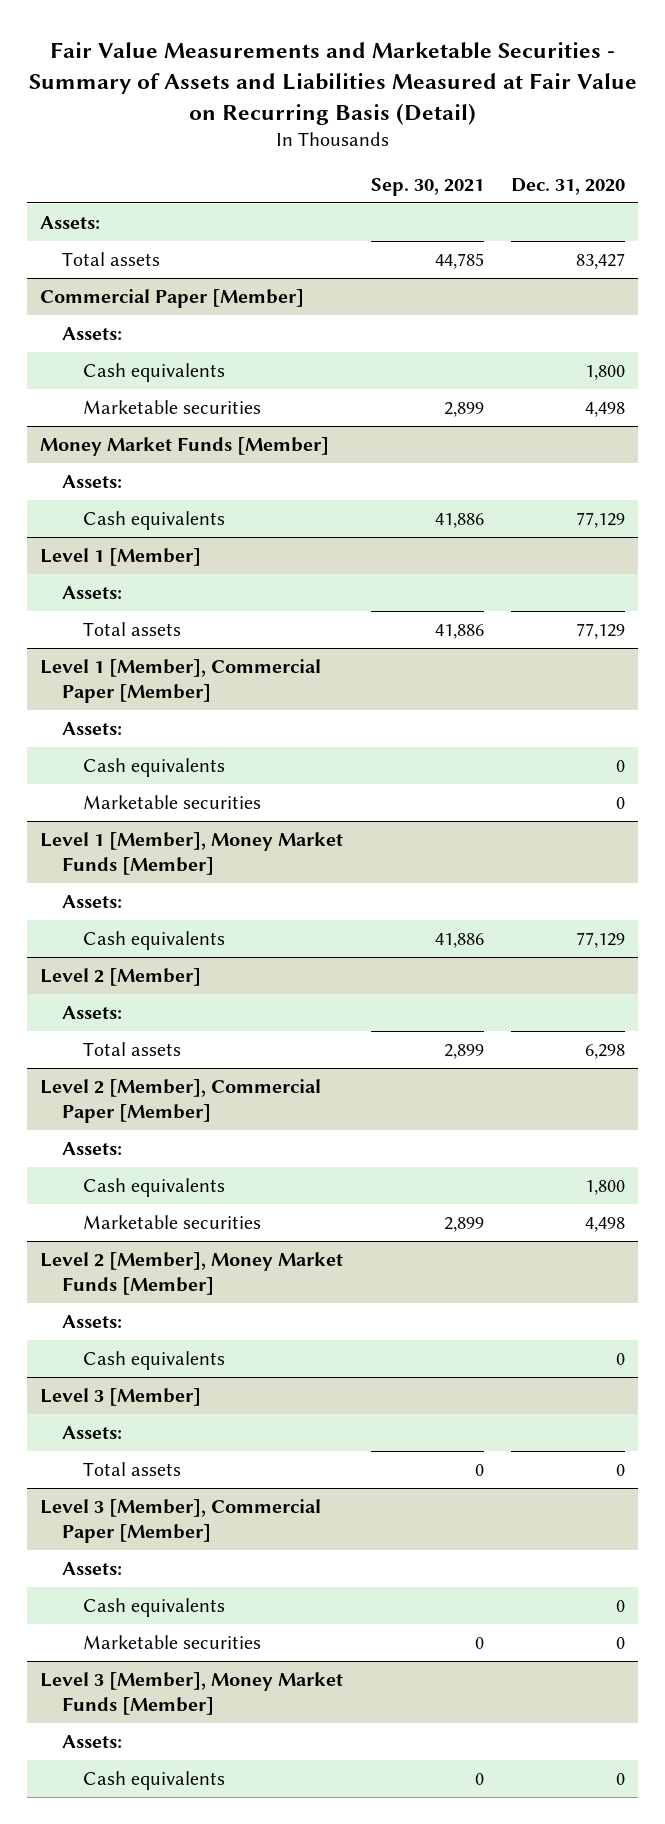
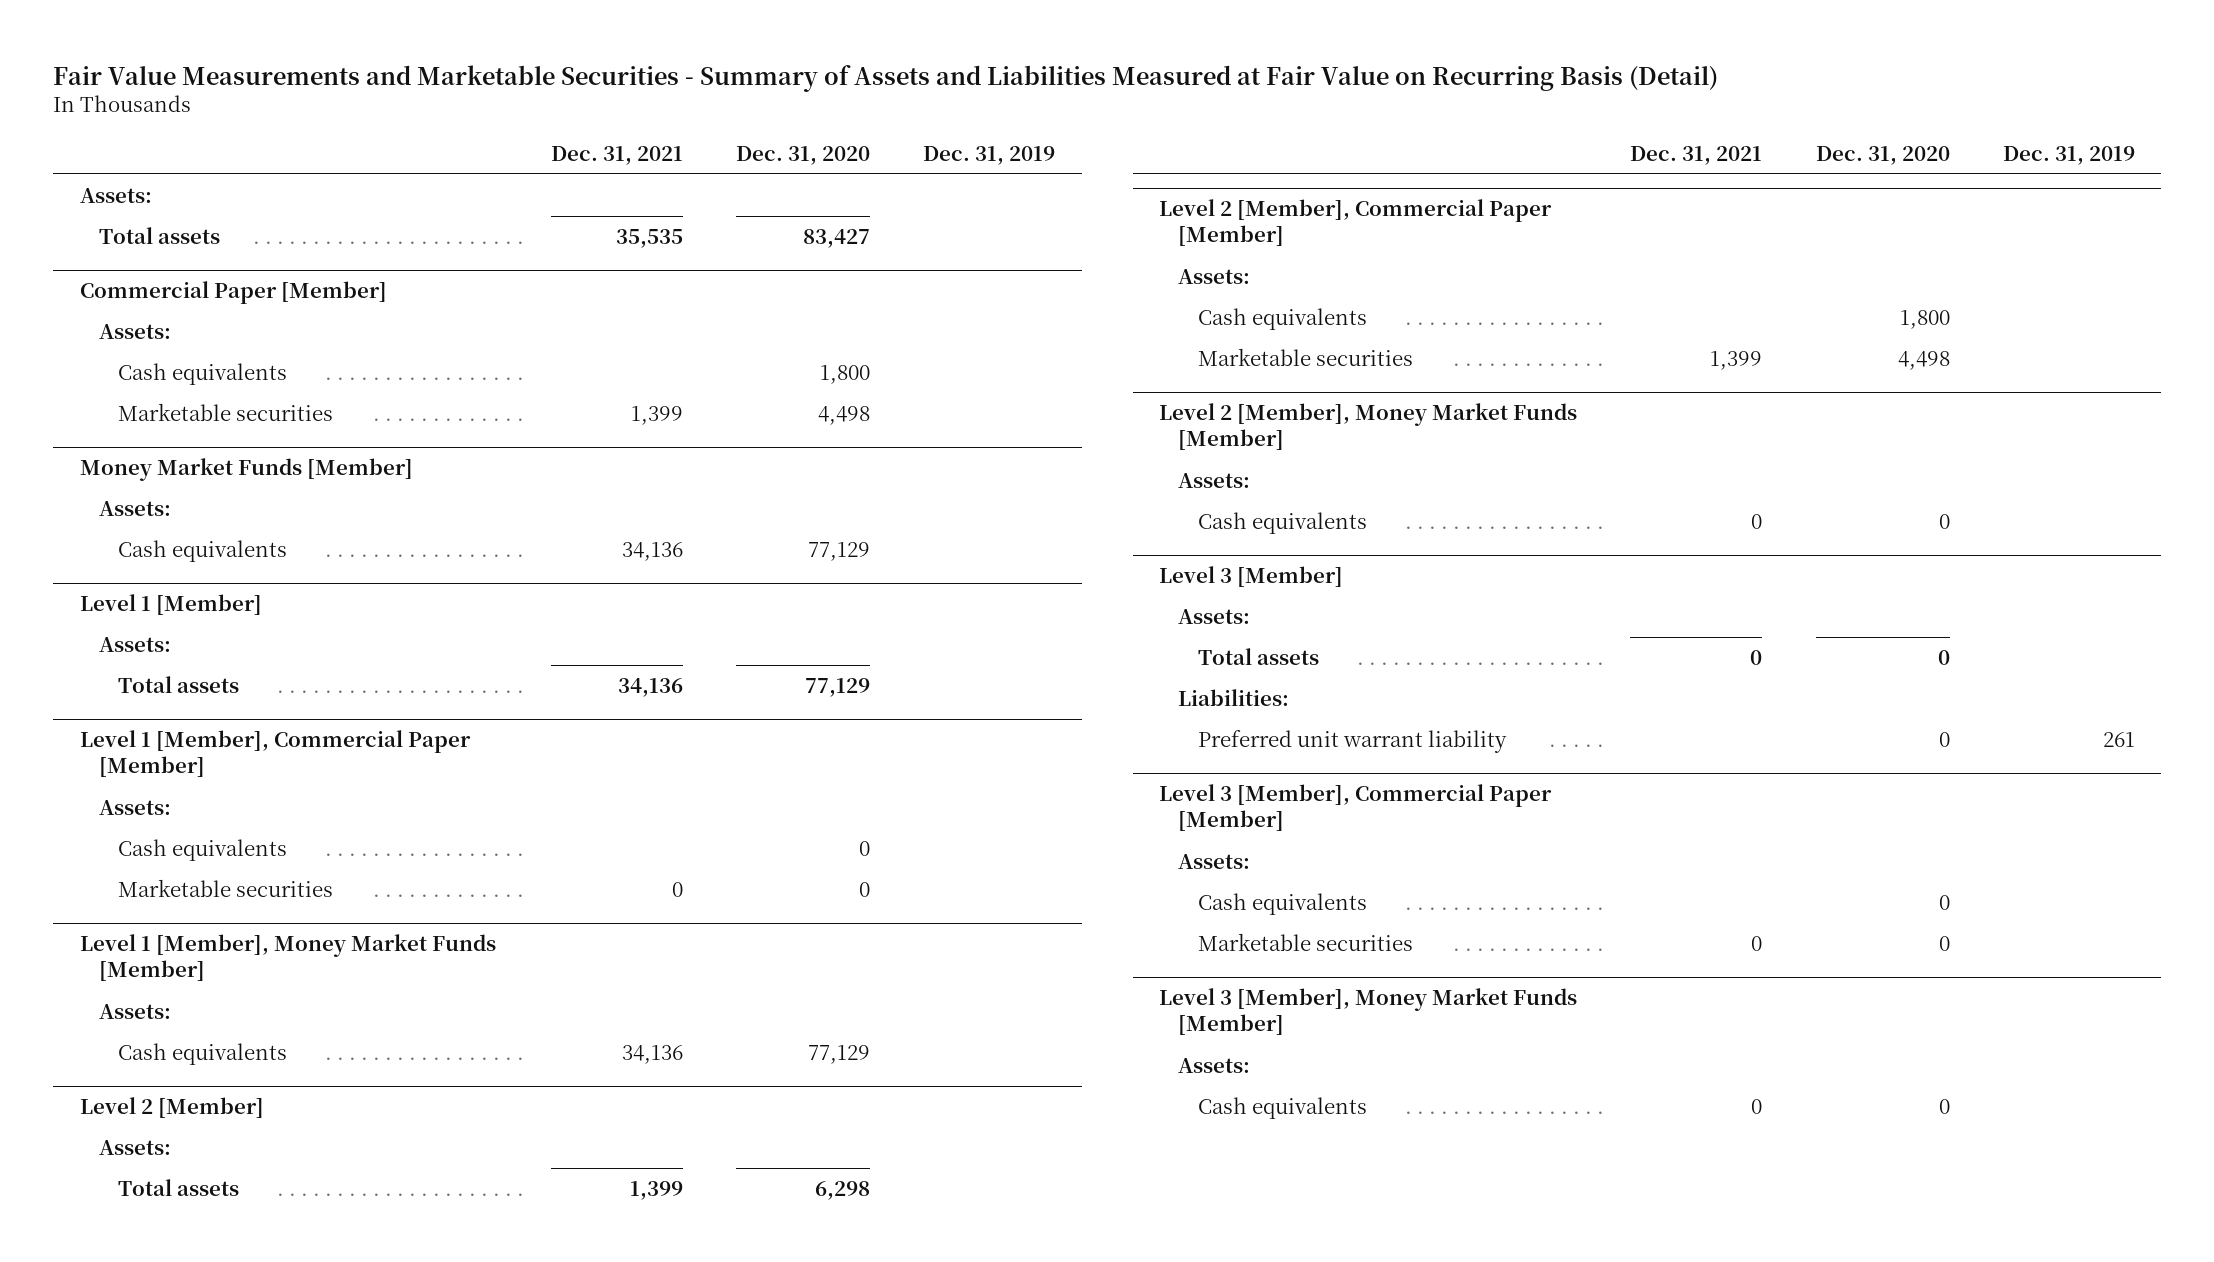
- | Sep. 30, 2021 | Dec. 31, 2020
+ | Dec. 31, 2021 | Dec. 31, 2020 | Dec. 31, 2019
@ Level 3 [Member]
+ Liabilities:
+ Preferred unit warrant liability | | 0 | 261

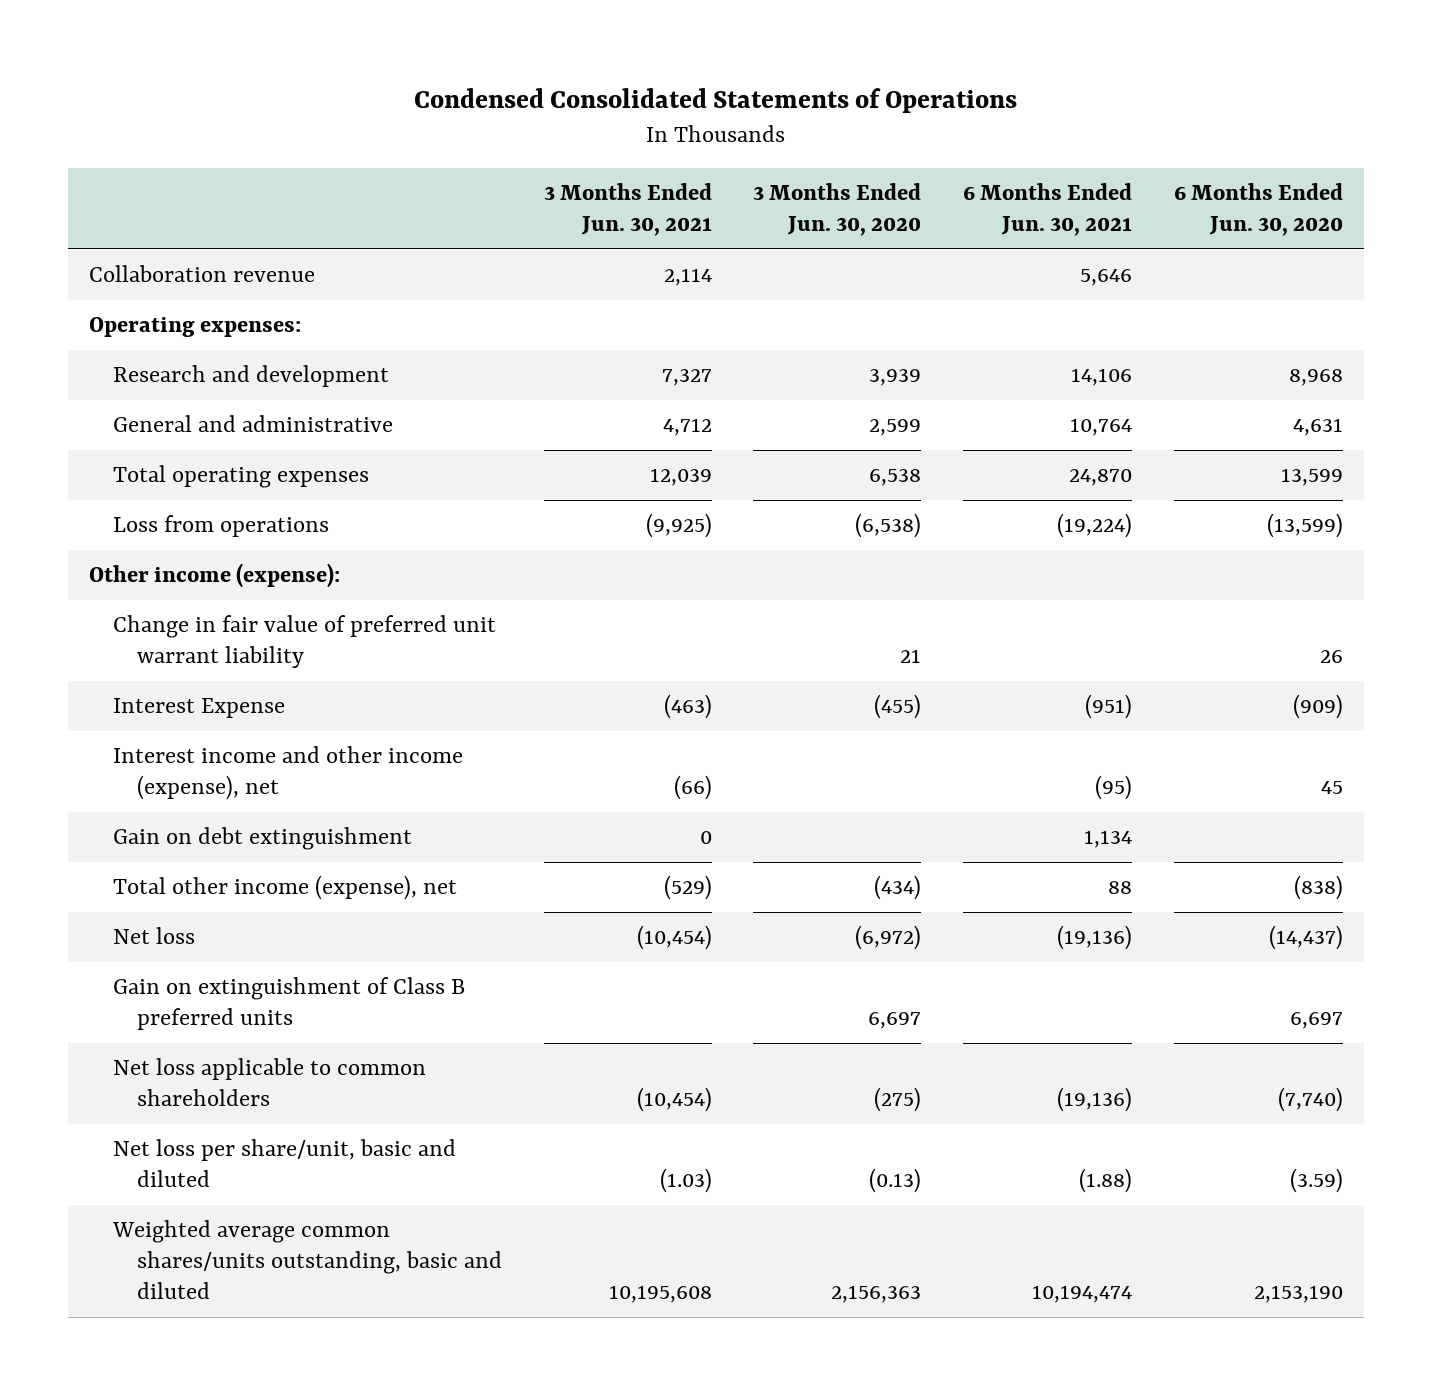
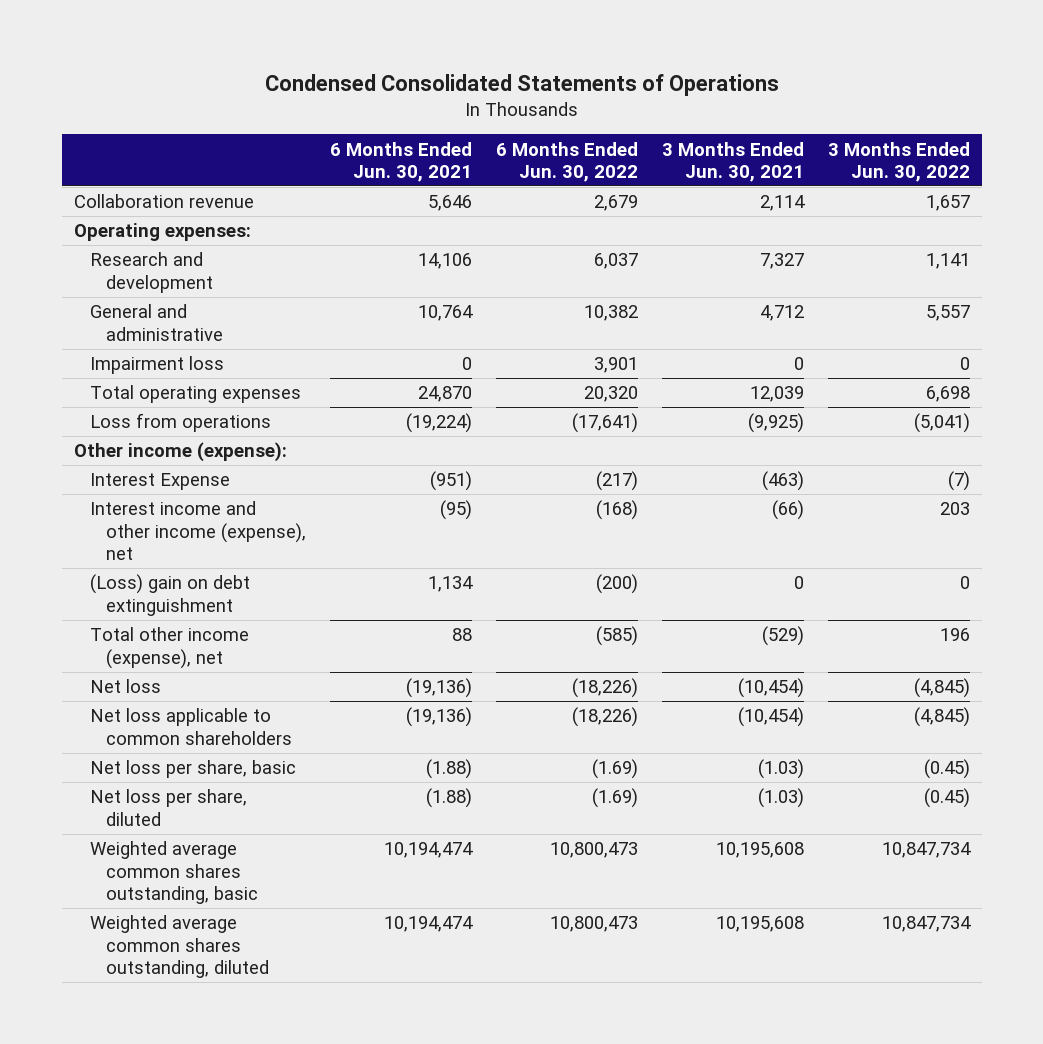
- | 3 Months Ended Jun. 30, 2021 | 3 Months Ended Jun. 30, 2020 | 6 Months Ended Jun. 30, 2021 | 6 Months Ended Jun. 30, 2020
+ | 6 Months Ended Jun. 30, 2021 | 6 Months Ended Jun. 30, 2022 | 3 Months Ended Jun. 30, 2021 | 3 Months Ended Jun. 30, 2022
+ Impairment loss | 0 | 3,901 | 0 | 0
- Change in fair value of preferred unit warrant liability | | 21 | | 26
- Gain on debt extinguishment | 0 | | 1,134 |
+ (Loss) gain on debt extinguishment | 1,134 | (200) | 0 | 0
- Gain on extinguishment of Class B preferred units | | 6,697 | | 6,697
- Net loss per share/unit, basic and diluted | (1.03) | (0.13) | (1.88) | (3.59)
- Weighted average common shares/units outstanding, basic and diluted | 10,195,608 | 2,156,363 | 10,194,474 | 2,153,190
+ Net loss per share, basic | (1.88) | (1.69) | (1.03) | (0.45)
+ Net loss per share, diluted | (1.88) | (1.69) | (1.03) | (0.45)
+ Weighted average common shares outstanding, basic | 10,194,474 | 10,800,473 | 10,195,608 | 10,847,734
+ Weighted average common shares outstanding, diluted | 10,194,474 | 10,800,473 | 10,195,608 | 10,847,734

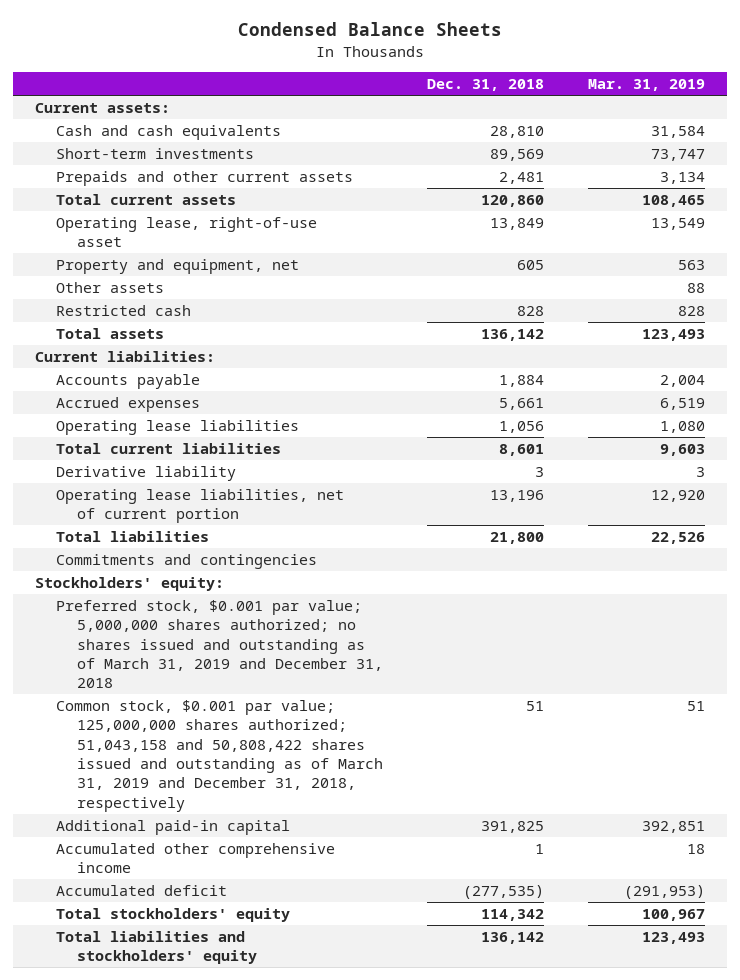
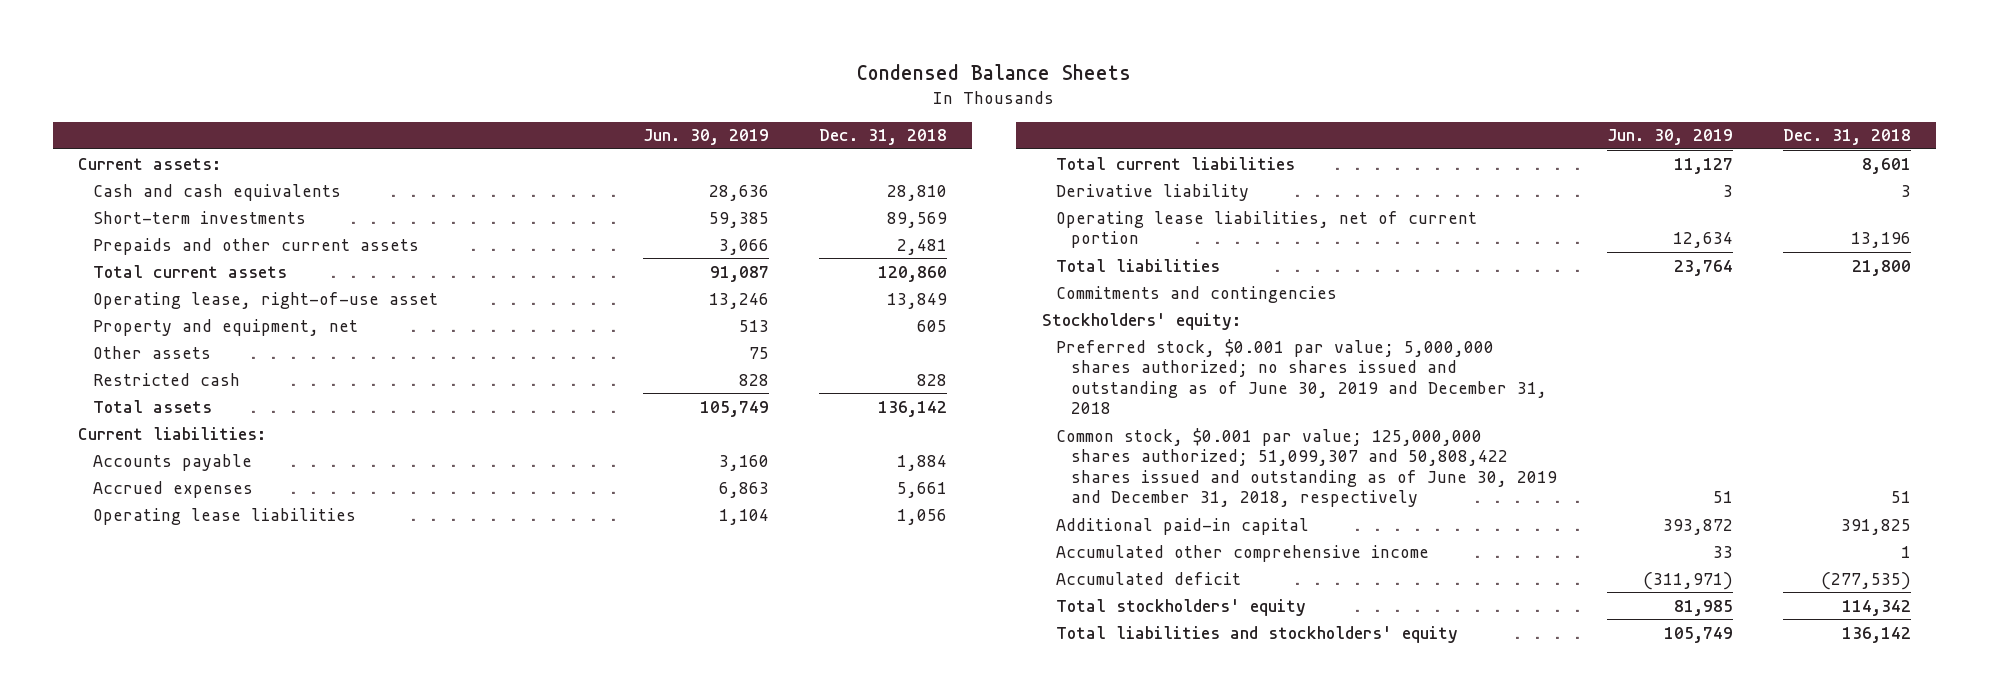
- | Dec. 31, 2018 | Mar. 31, 2019
+ | Jun. 30, 2019 | Dec. 31, 2018
- Preferred stock, $0.001 par value; 5,000,000 shares authorized; no shares issued and outstanding as of March 31, 2019 and December 31, 2018
- Common stock, $0.001 par value; 125,000,000 shares authorized; 51,043,158 and 50,808,422 shares issued and outstanding as of March 31, 2019 and December 31, 2018, respectively | 51 | 51
+ Preferred stock, $0.001 par value; 5,000,000 shares authorized; no shares issued and outstanding as of June 30, 2019 and December 31, 2018
+ Common stock, $0.001 par value; 125,000,000 shares authorized; 51,099,307 and 50,808,422 shares issued and outstanding as of June 30, 2019 and December 31, 2018, respectively | 51 | 51

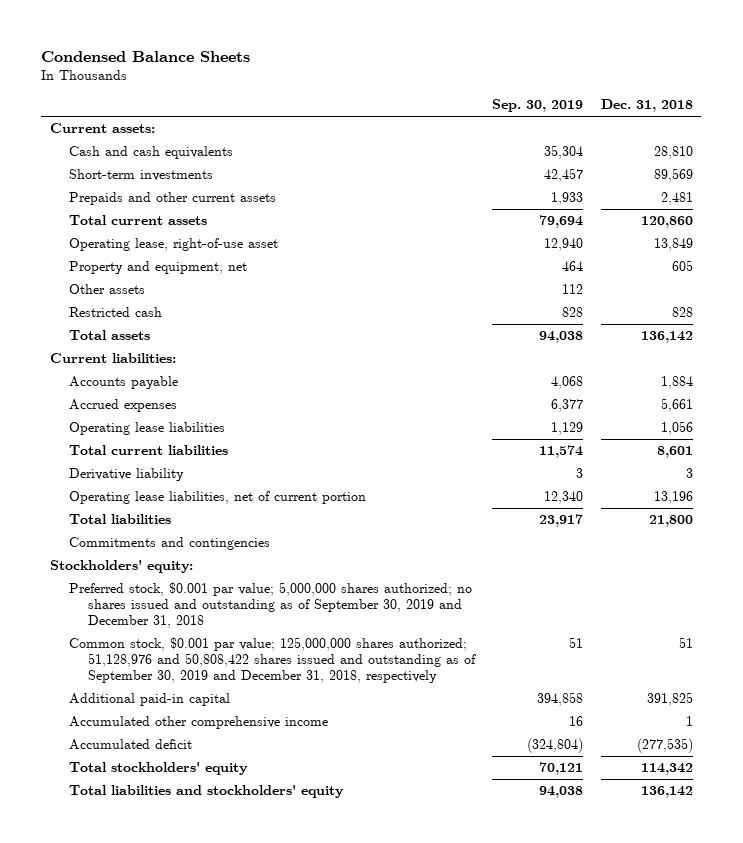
- | Jun. 30, 2019 | Dec. 31, 2018
+ | Sep. 30, 2019 | Dec. 31, 2018
- Preferred stock, $0.001 par value; 5,000,000 shares authorized; no shares issued and outstanding as of June 30, 2019 and December 31, 2018
- Common stock, $0.001 par value; 125,000,000 shares authorized; 51,099,307 and 50,808,422 shares issued and outstanding as of June 30, 2019 and December 31, 2018, respectively | 51 | 51
+ Preferred stock, $0.001 par value; 5,000,000 shares authorized; no shares issued and outstanding as of September 30, 2019 and December 31, 2018
+ Common stock, $0.001 par value; 125,000,000 shares authorized; 51,128,976 and 50,808,422 shares issued and outstanding as of September 30, 2019 and December 31, 2018, respectively | 51 | 51

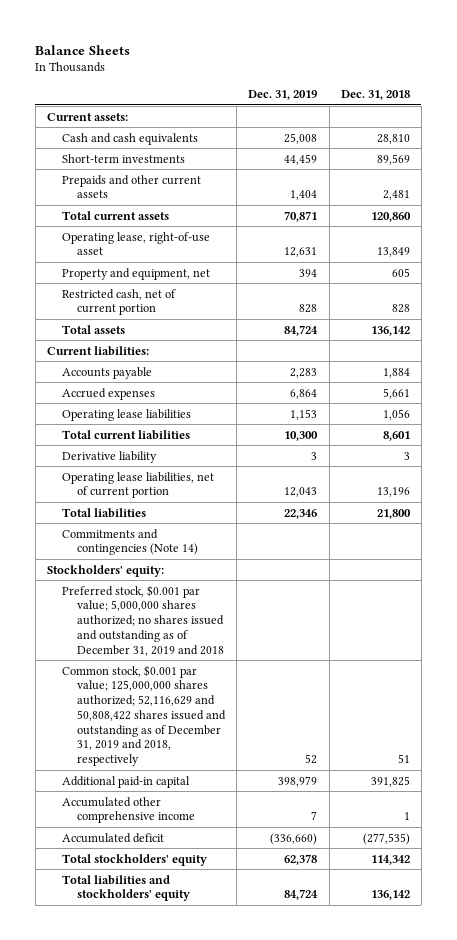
- Condensed Balance Sheets
+ Balance Sheets
- | Sep. 30, 2019 | Dec. 31, 2018
+ | Dec. 31, 2019 | Dec. 31, 2018
- Other assets | 112 |
- Restricted cash | 828 | 828
+ Restricted cash, net of current portion | 828 | 828
- Commitments and contingencies
+ Commitments and contingencies (Note 14)
- Preferred stock, $0.001 par value; 5,000,000 shares authorized; no shares issued and outstanding as of September 30, 2019 and December 31, 2018
- Common stock, $0.001 par value; 125,000,000 shares authorized; 51,128,976 and 50,808,422 shares issued and outstanding as of September 30, 2019 and December 31, 2018, respectively | 51 | 51
+ Preferred stock, $0.001 par value; 5,000,000 shares authorized; no shares issued and outstanding as of December 31, 2019 and 2018
+ Common stock, $0.001 par value; 125,000,000 shares authorized; 52,116,629 and 50,808,422 shares issued and outstanding as of December 31, 2019 and 2018, respectively | 52 | 51

